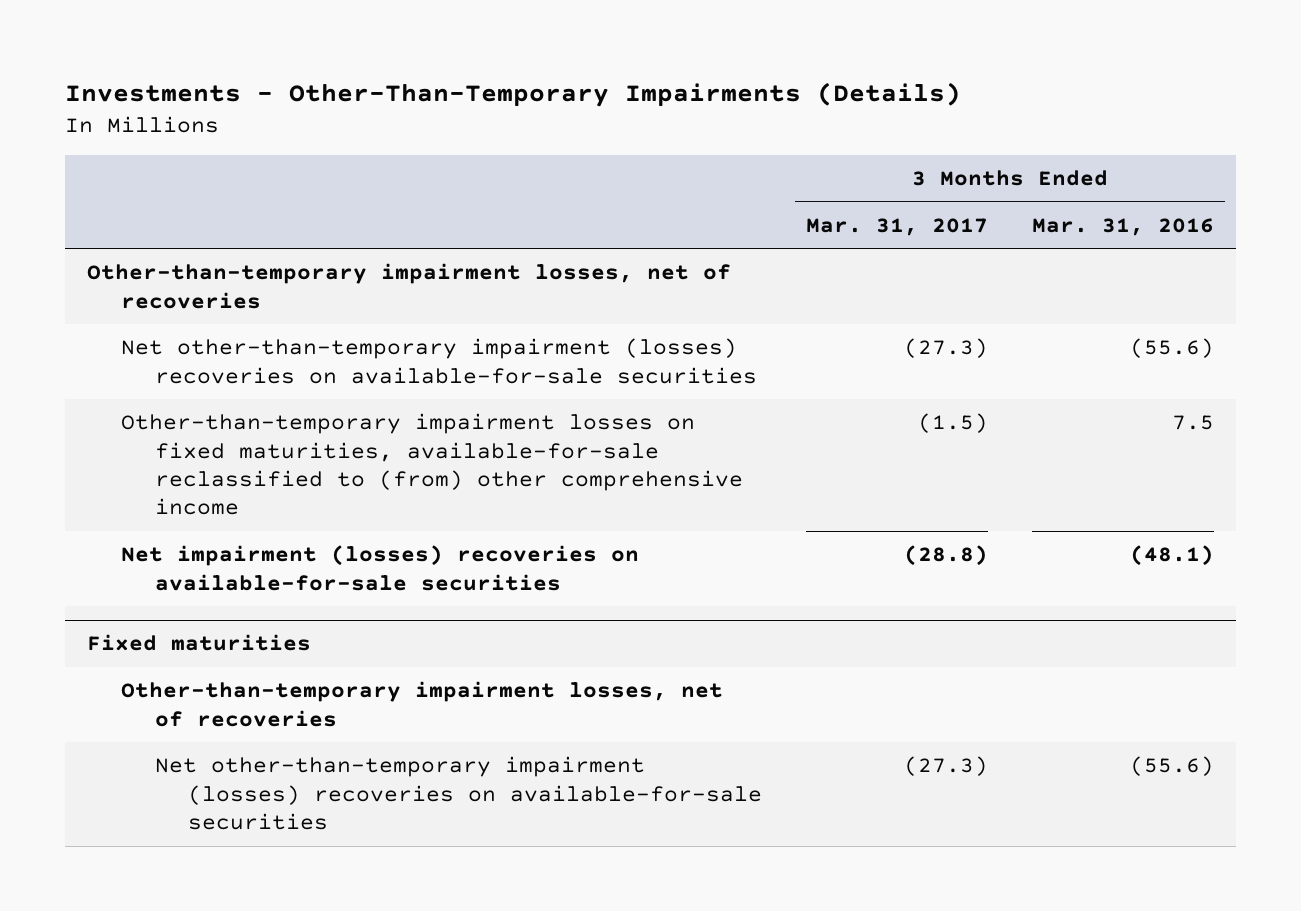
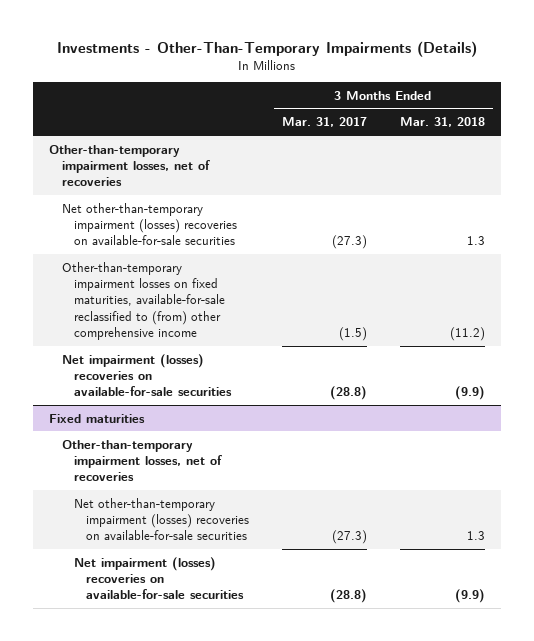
- | 3 Months Ended Mar. 31, 2017 | 3 Months Ended Mar. 31, 2016
+ | 3 Months Ended Mar. 31, 2017 | 3 Months Ended Mar. 31, 2018
@ Fixed maturities
+ Net impairment (losses) recoveries on available-for-sale securities | (28.8) | (9.9)

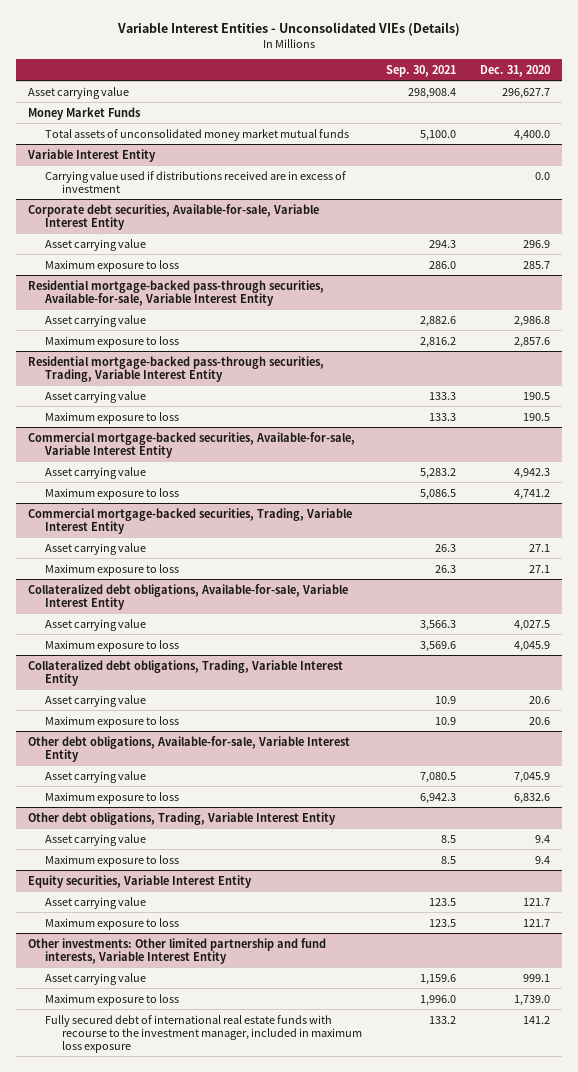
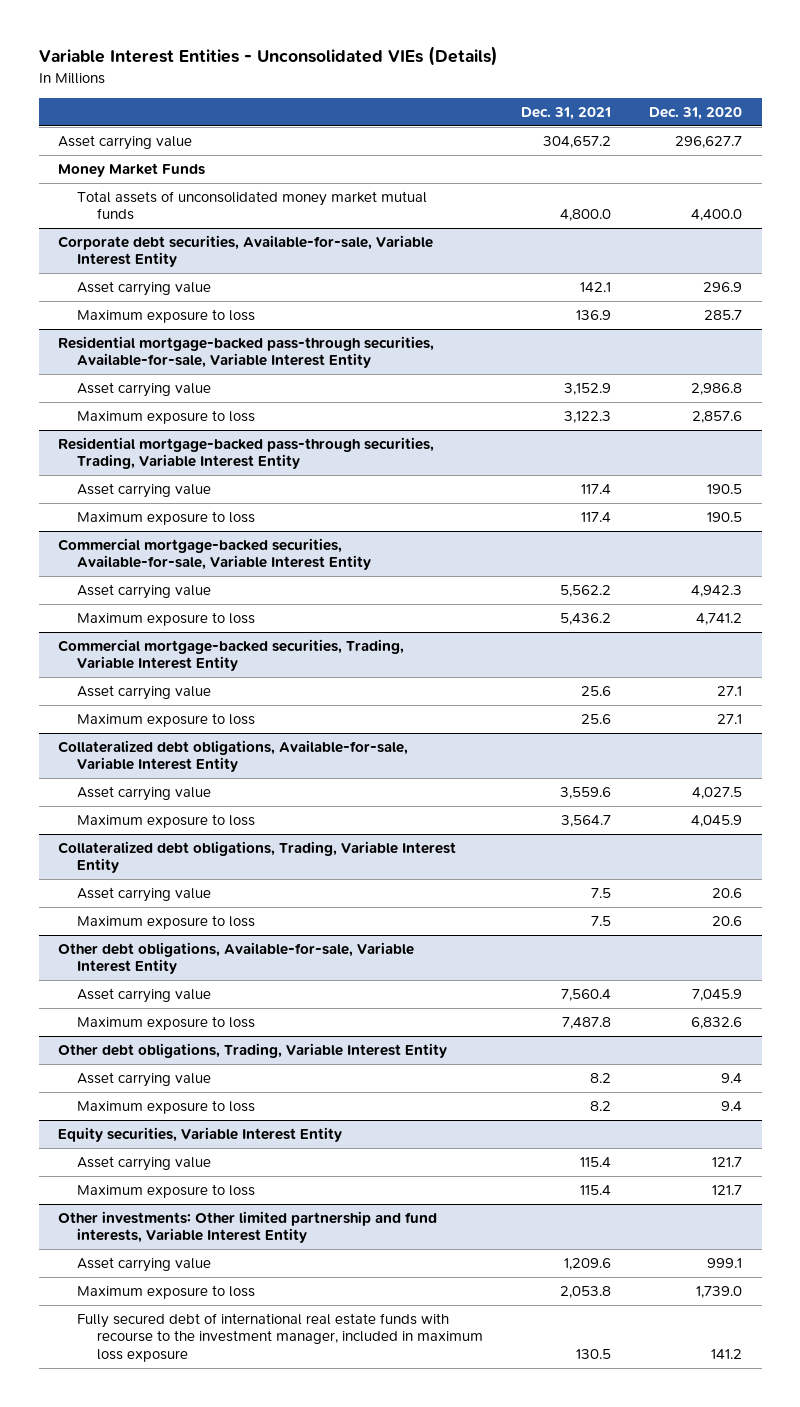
- | Sep. 30, 2021 | Dec. 31, 2020
+ | Dec. 31, 2021 | Dec. 31, 2020
- Variable Interest Entity
- Carrying value used if distributions received are in excess of investment | | 0.0

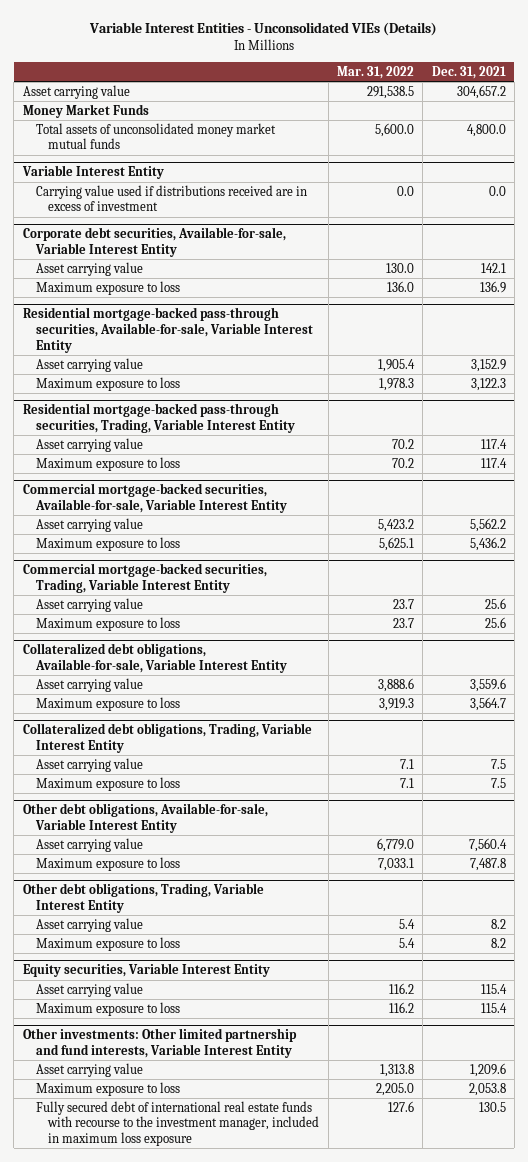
- | Dec. 31, 2021 | Dec. 31, 2020
+ | Mar. 31, 2022 | Dec. 31, 2021
+ Variable Interest Entity
+ Carrying value used if distributions received are in excess of investment | 0.0 | 0.0

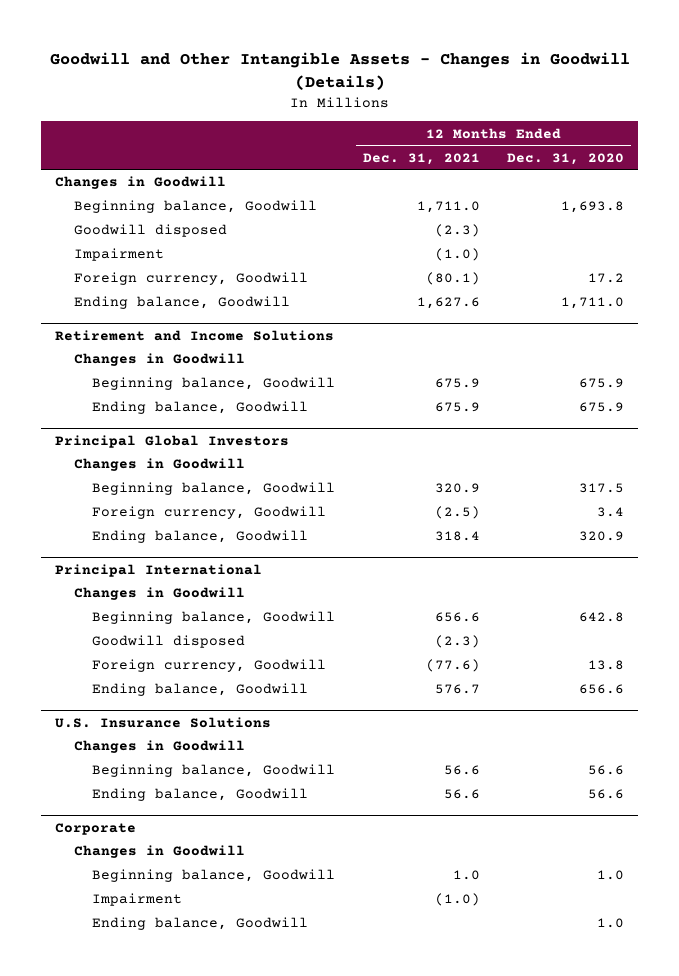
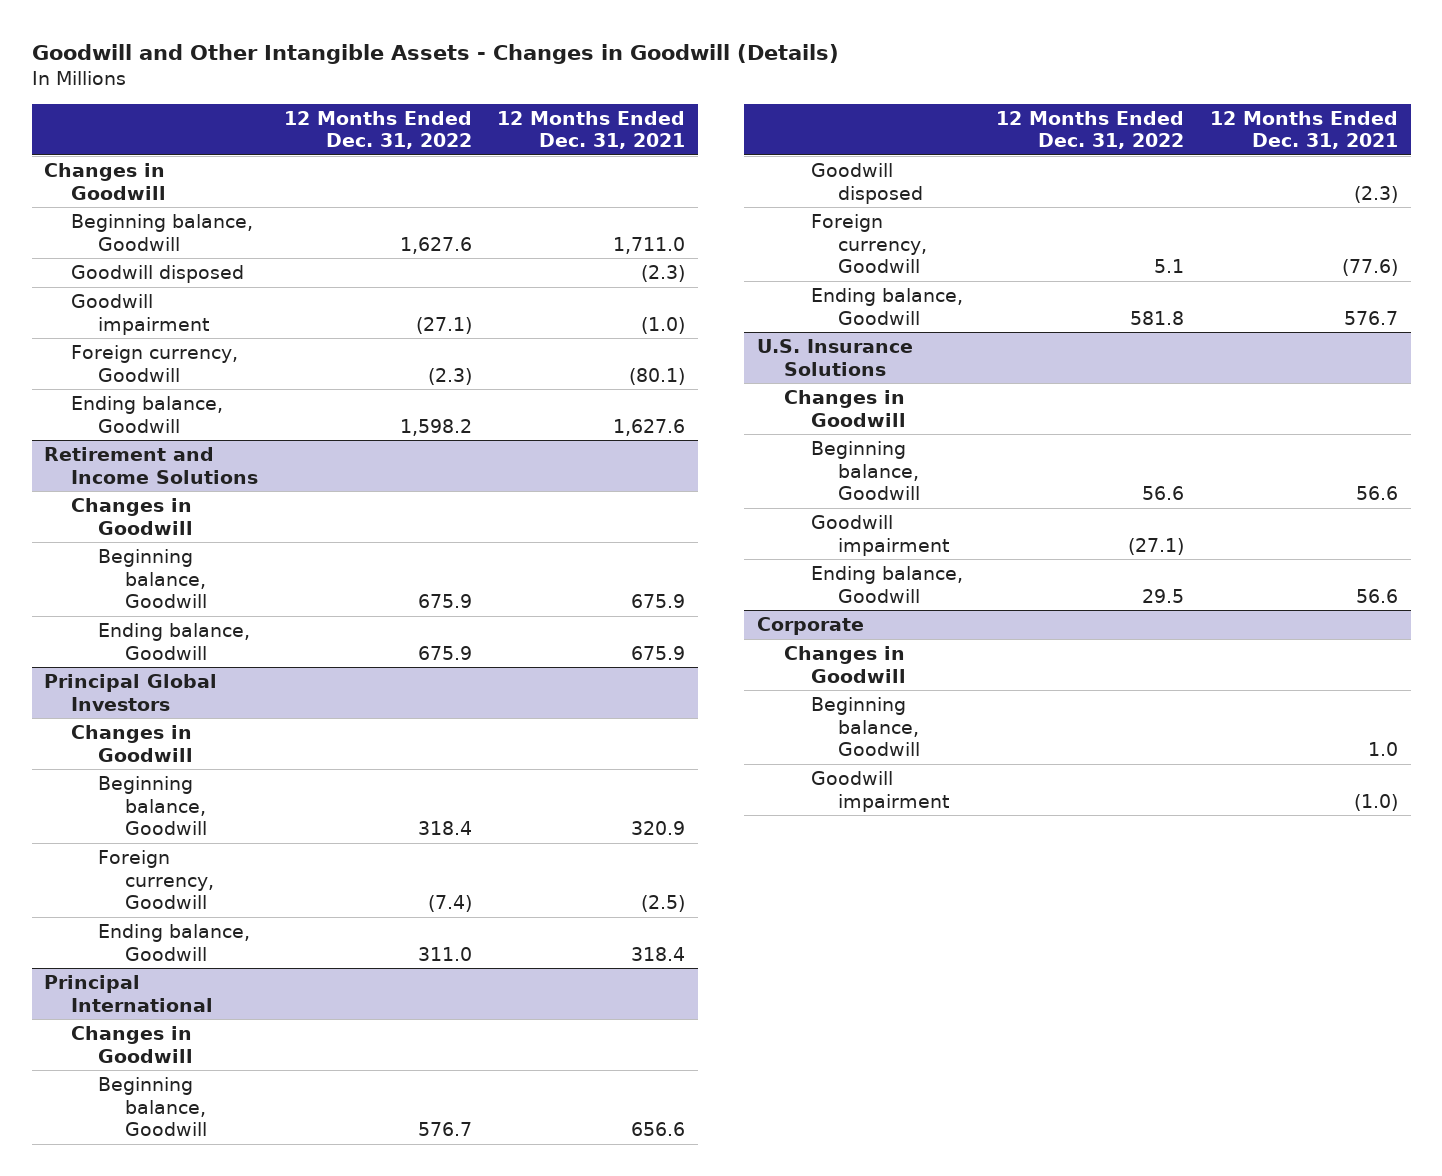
- | 12 Months Ended Dec. 31, 2021 | 12 Months Ended Dec. 31, 2020
+ | 12 Months Ended Dec. 31, 2022 | 12 Months Ended Dec. 31, 2021
- Impairment | (1.0) |
+ Goodwill impairment | (27.1) | (1.0)
@ U.S. Insurance Solutions
+ Goodwill impairment | (27.1) |
@ Corporate
- Impairment | (1.0) |
- Ending balance, Goodwill | | 1.0
+ Goodwill impairment | | (1.0)

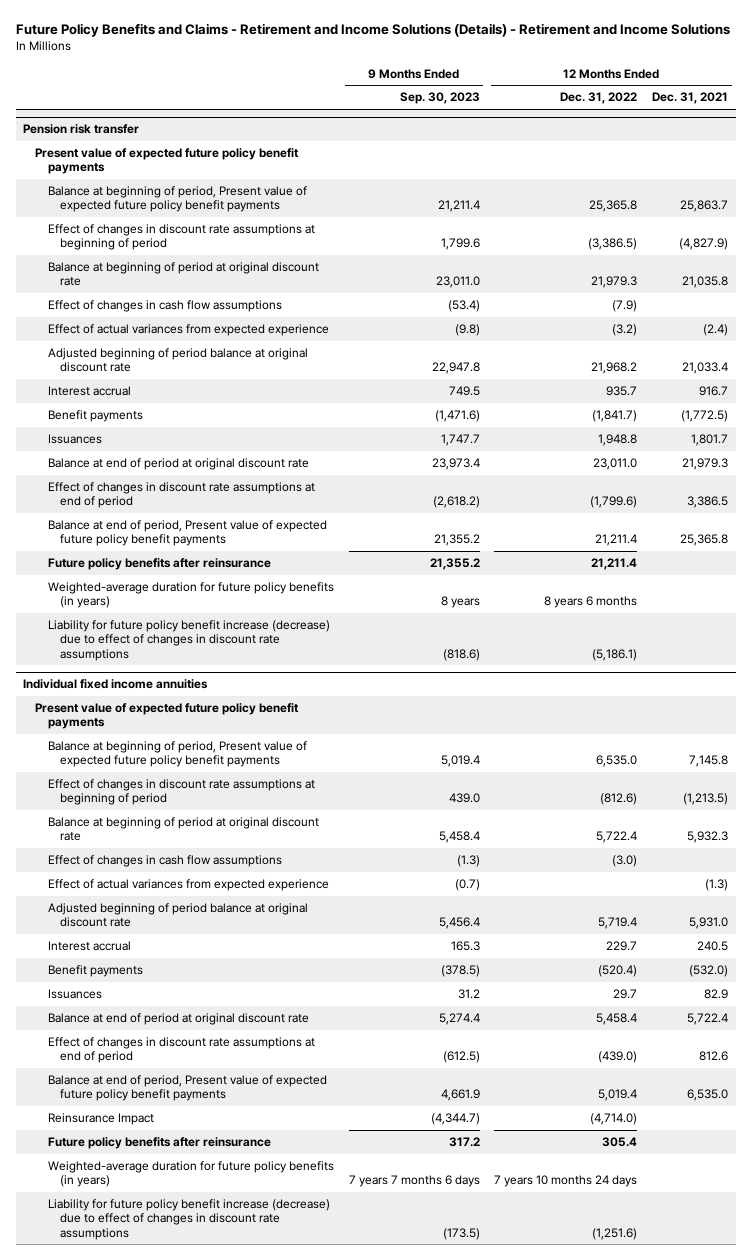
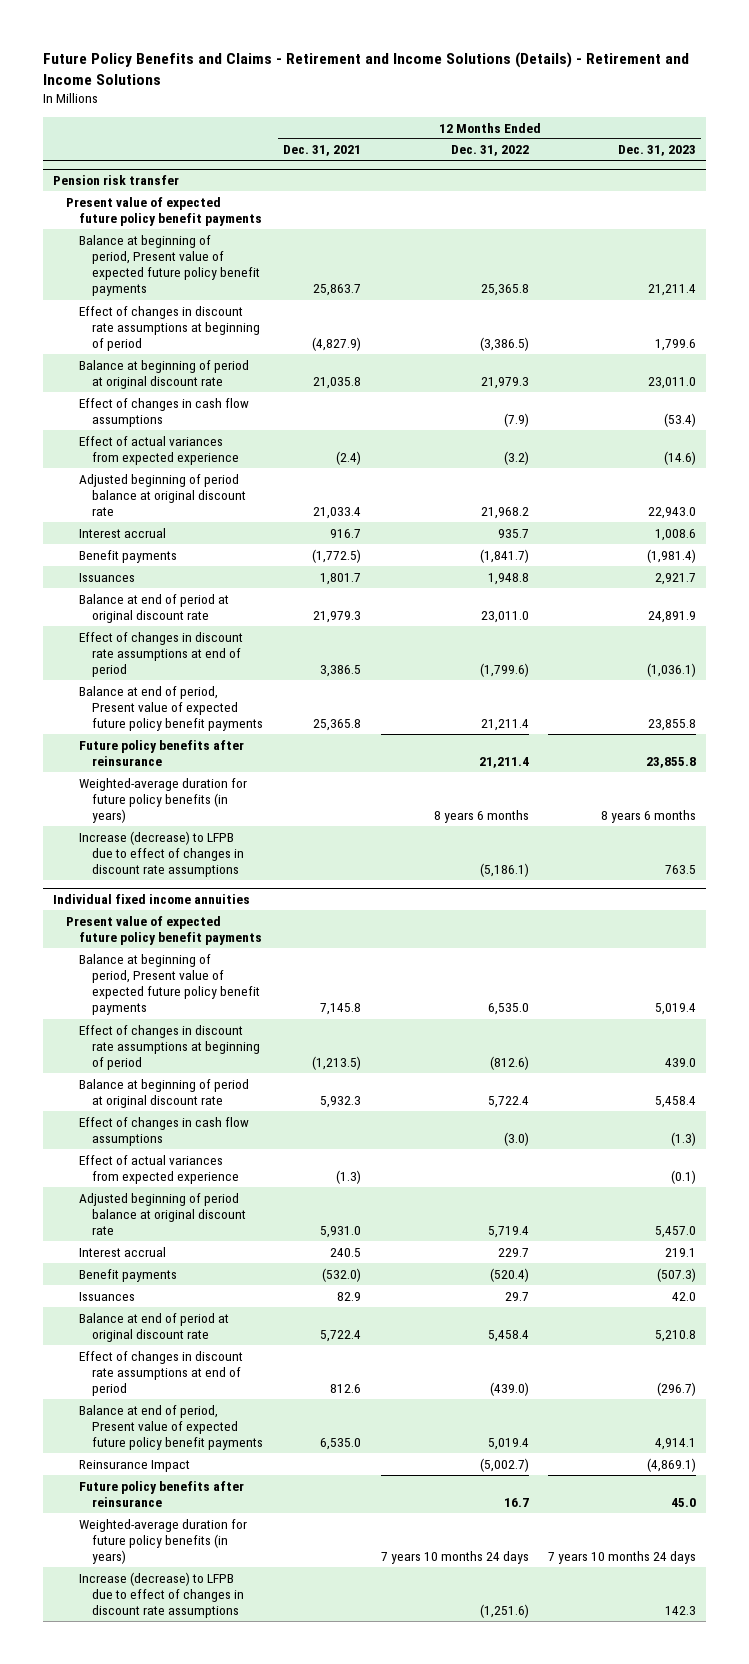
- | 9 Months Ended Sep. 30, 2023 | 12 Months Ended Dec. 31, 2022 | 12 Months Ended Dec. 31, 2021
+ | 12 Months Ended Dec. 31, 2021 | 12 Months Ended Dec. 31, 2022 | 12 Months Ended Dec. 31, 2023
@ Pension risk transfer
- Liability for future policy benefit increase (decrease) due to effect of changes in discount rate assumptions | (818.6) | (5,186.1) |
+ Increase (decrease) to LFPB due to effect of changes in discount rate assumptions | | (5,186.1) | 763.5
@ Individual fixed income annuities
- Reinsurance Impact | (4,344.7) | (4,714.0) |
- Future policy benefits after reinsurance | 317.2 | 305.4 |
+ Reinsurance Impact | | (5,002.7) | (4,869.1)
+ Future policy benefits after reinsurance | | 16.7 | 45.0
- Liability for future policy benefit increase (decrease) due to effect of changes in discount rate assumptions | (173.5) | (1,251.6) |
+ Increase (decrease) to LFPB due to effect of changes in discount rate assumptions | | (1,251.6) | 142.3

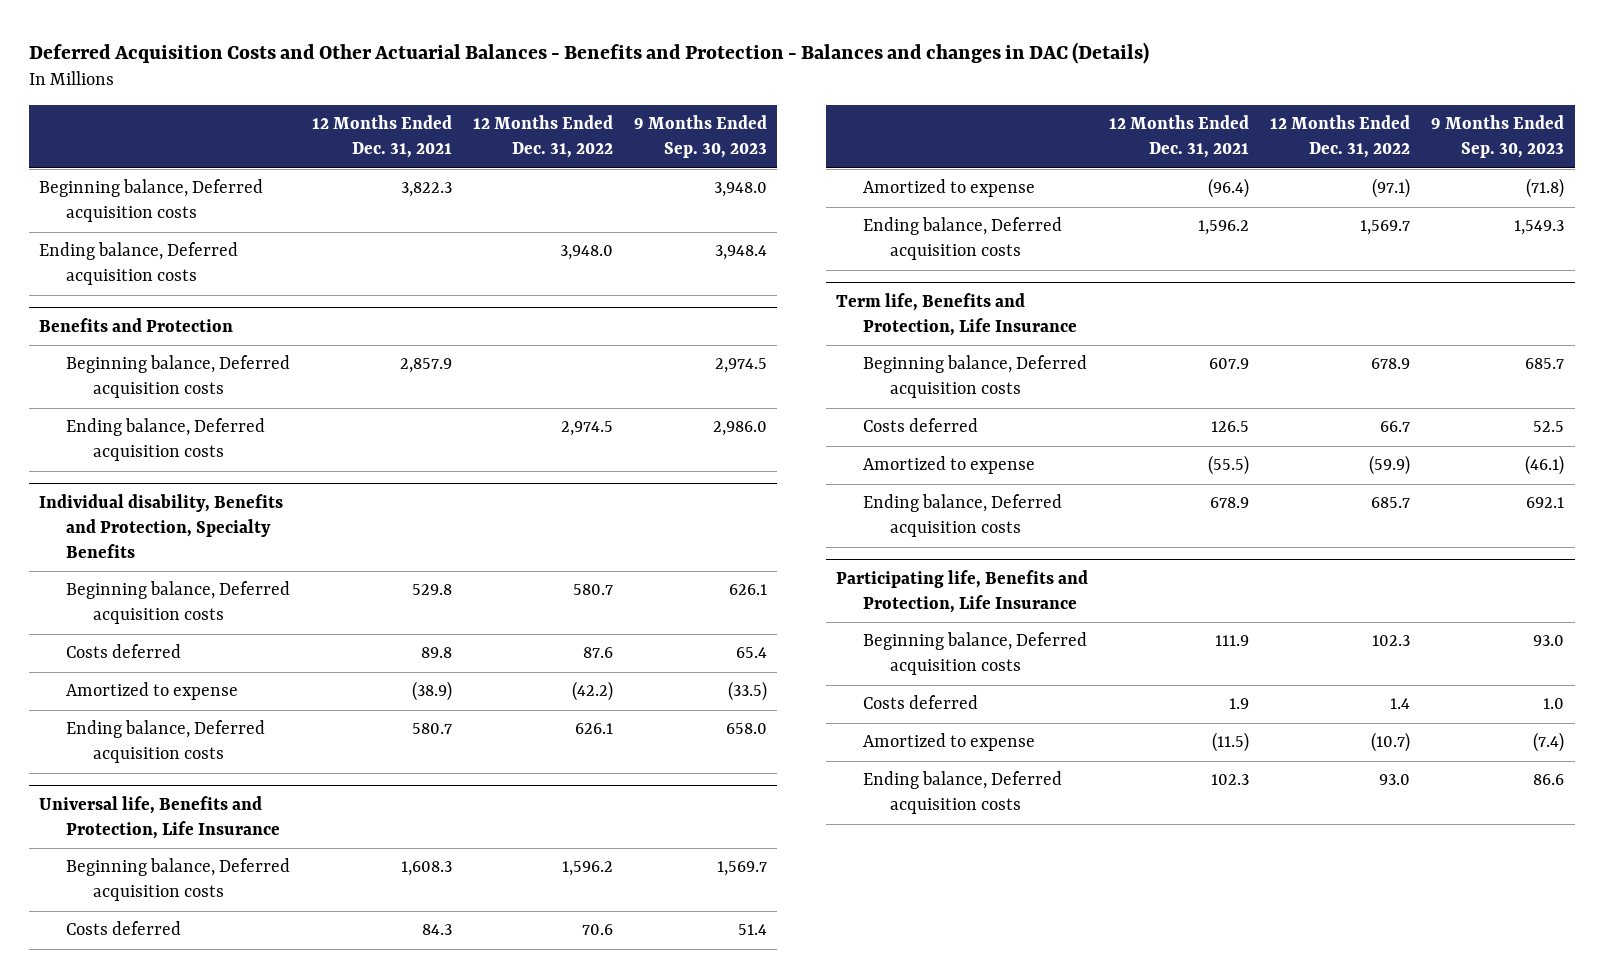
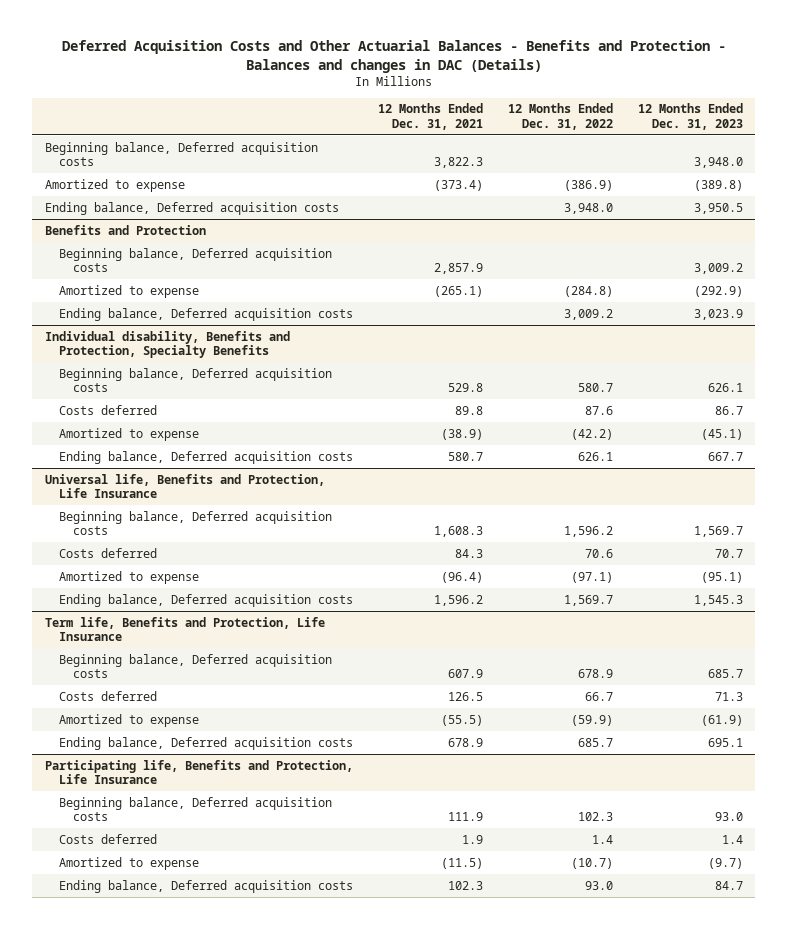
- | 12 Months Ended Dec. 31, 2021 | 12 Months Ended Dec. 31, 2022 | 9 Months Ended Sep. 30, 2023
+ | 12 Months Ended Dec. 31, 2021 | 12 Months Ended Dec. 31, 2022 | 12 Months Ended Dec. 31, 2023
+ Amortized to expense | (373.4) | (386.9) | (389.8)
@ Benefits and Protection
- Ending balance, Deferred acquisition costs | | 2,974.5 | 2,986.0
+ Amortized to expense | (265.1) | (284.8) | (292.9)
+ Ending balance, Deferred acquisition costs | | 3,009.2 | 3,023.9

